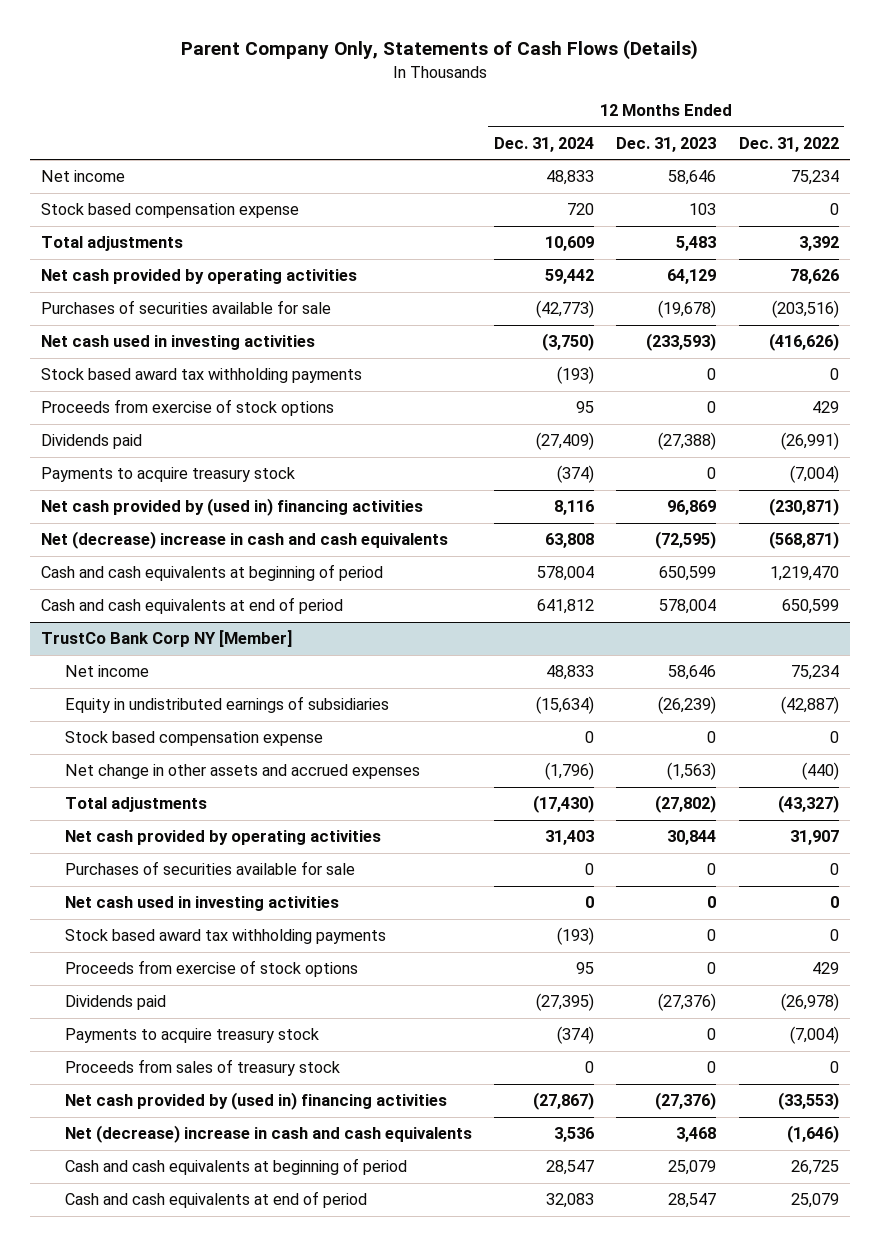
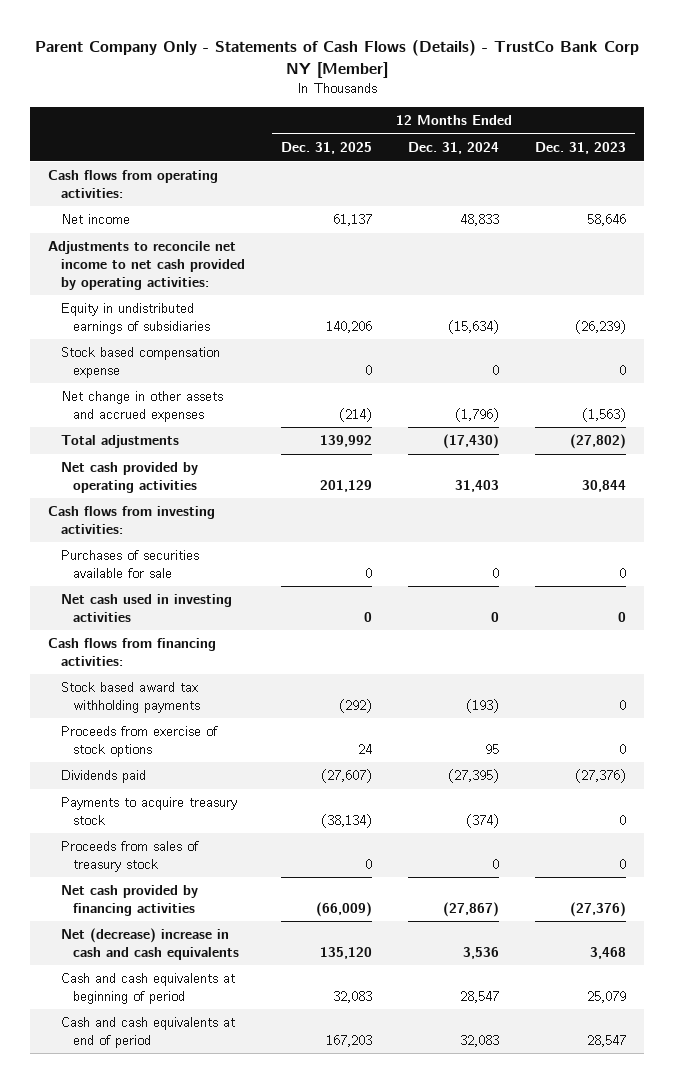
- Parent Company Only, Statements of Cash Flows (Details)
+ Parent Company Only - Statements of Cash Flows (Details) - TrustCo Bank Corp NY [Member]
- | 12 Months Ended Dec. 31, 2024 | 12 Months Ended Dec. 31, 2023 | 12 Months Ended Dec. 31, 2022
+ | 12 Months Ended Dec. 31, 2025 | 12 Months Ended Dec. 31, 2024 | 12 Months Ended Dec. 31, 2023
- Net income | 48,833 | 58,646 | 75,234
- Stock based compensation expense | 720 | 103 | 0
- Total adjustments | 10,609 | 5,483 | 3,392
- Net cash provided by operating activities | 59,442 | 64,129 | 78,626
- Purchases of securities available for sale | (42,773) | (19,678) | (203,516)
- Net cash used in investing activities | (3,750) | (233,593) | (416,626)
- Stock based award tax withholding payments | (193) | 0 | 0
- Proceeds from exercise of stock options | 95 | 0 | 429
- Dividends paid | (27,409) | (27,388) | (26,991)
- Payments to acquire treasury stock | (374) | 0 | (7,004)
- Net cash provided by (used in) financing activities | 8,116 | 96,869 | (230,871)
- Net (decrease) increase in cash and cash equivalents | 63,808 | (72,595) | (568,871)
- Cash and cash equivalents at beginning of period | 578,004 | 650,599 | 1,219,470
- Cash and cash equivalents at end of period | 641,812 | 578,004 | 650,599
- TrustCo Bank Corp NY [Member]
+ Cash flows from operating activities:
+ Adjustments to reconcile net income to net cash provided by operating activities:
+ Cash flows from investing activities:
+ Cash flows from financing activities:
- Net cash provided by (used in) financing activities | (27,867) | (27,376) | (33,553)
+ Net cash provided by financing activities | (66,009) | (27,867) | (27,376)

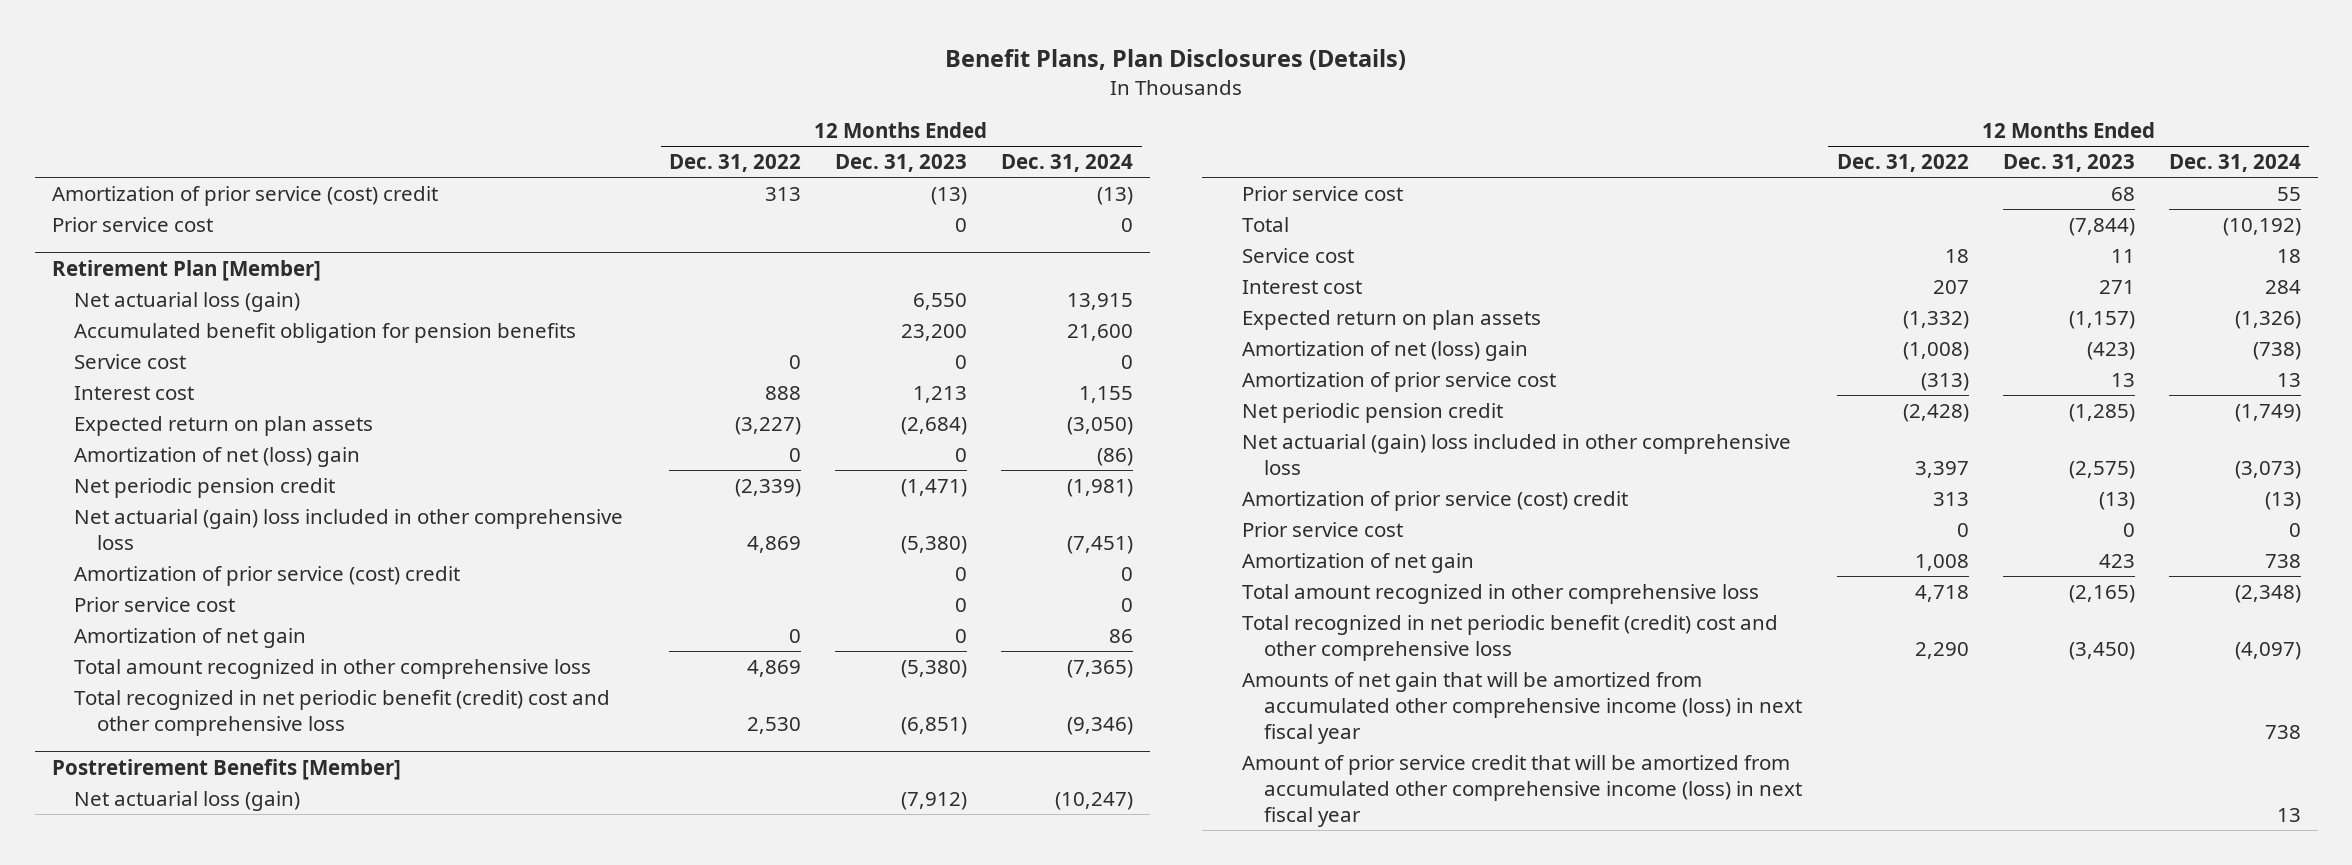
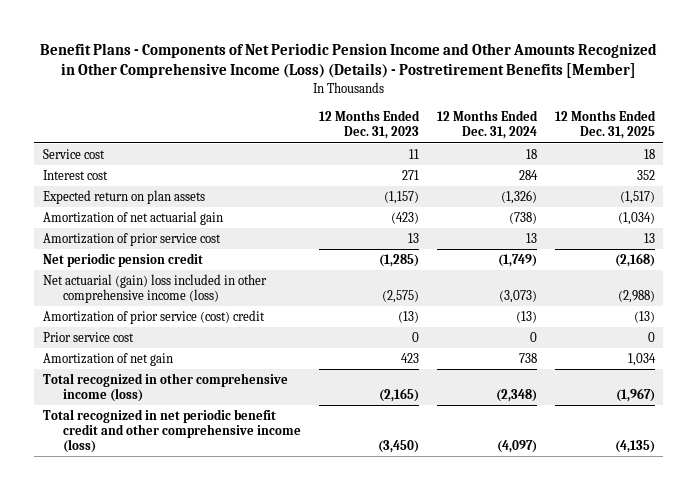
- Benefit Plans, Plan Disclosures (Details)
+ Benefit Plans - Components of Net Periodic Pension Income and Other Amounts Recognized in Other Comprehensive Income (Loss) (Details) - Postretirement Benefits [Member]
- | 12 Months Ended Dec. 31, 2022 | 12 Months Ended Dec. 31, 2023 | 12 Months Ended Dec. 31, 2024
+ | 12 Months Ended Dec. 31, 2023 | 12 Months Ended Dec. 31, 2024 | 12 Months Ended Dec. 31, 2025
- Amortization of prior service (cost) credit | 313 | (13) | (13)
- Prior service cost | | 0 | 0
- Retirement Plan [Member]
- Net actuarial loss (gain) | | 6,550 | 13,915
- Accumulated benefit obligation for pension benefits | | 23,200 | 21,600
- Service cost | 0 | 0 | 0
- Interest cost | 888 | 1,213 | 1,155
- Expected return on plan assets | (3,227) | (2,684) | (3,050)
- Amortization of net (loss) gain | 0 | 0 | (86)
- Net periodic pension credit | (2,339) | (1,471) | (1,981)
- Net actuarial (gain) loss included in other comprehensive loss | 4,869 | (5,380) | (7,451)
- Amortization of prior service (cost) credit | | 0 | 0
- Prior service cost | | 0 | 0
- Amortization of net gain | 0 | 0 | 86
- Total amount recognized in other comprehensive loss | 4,869 | (5,380) | (7,365)
- Total recognized in net periodic benefit (credit) cost and other comprehensive loss | 2,530 | (6,851) | (9,346)
- Postretirement Benefits [Member]
- Net actuarial loss (gain) | | (7,912) | (10,247)
- Prior service cost | | 68 | 55
- Total | | (7,844) | (10,192)
- Amortization of net (loss) gain | (1,008) | (423) | (738)
+ Amortization of net actuarial gain | (423) | (738) | (1,034)
- Net actuarial (gain) loss included in other comprehensive loss | 3,397 | (2,575) | (3,073)
+ Net actuarial (gain) loss included in other comprehensive income (loss) | (2,575) | (3,073) | (2,988)
- Total amount recognized in other comprehensive loss | 4,718 | (2,165) | (2,348)
- Total recognized in net periodic benefit (credit) cost and other comprehensive loss | 2,290 | (3,450) | (4,097)
- Amounts of net gain that will be amortized from accumulated other comprehensive income (loss) in next fiscal year | | | 738
- Amount of prior service credit that will be amortized from accumulated other comprehensive income (loss) in next fiscal year | | | 13
+ Total recognized in other comprehensive income (loss) | (2,165) | (2,348) | (1,967)
+ Total recognized in net periodic benefit credit and other comprehensive income (loss) | (3,450) | (4,097) | (4,135)

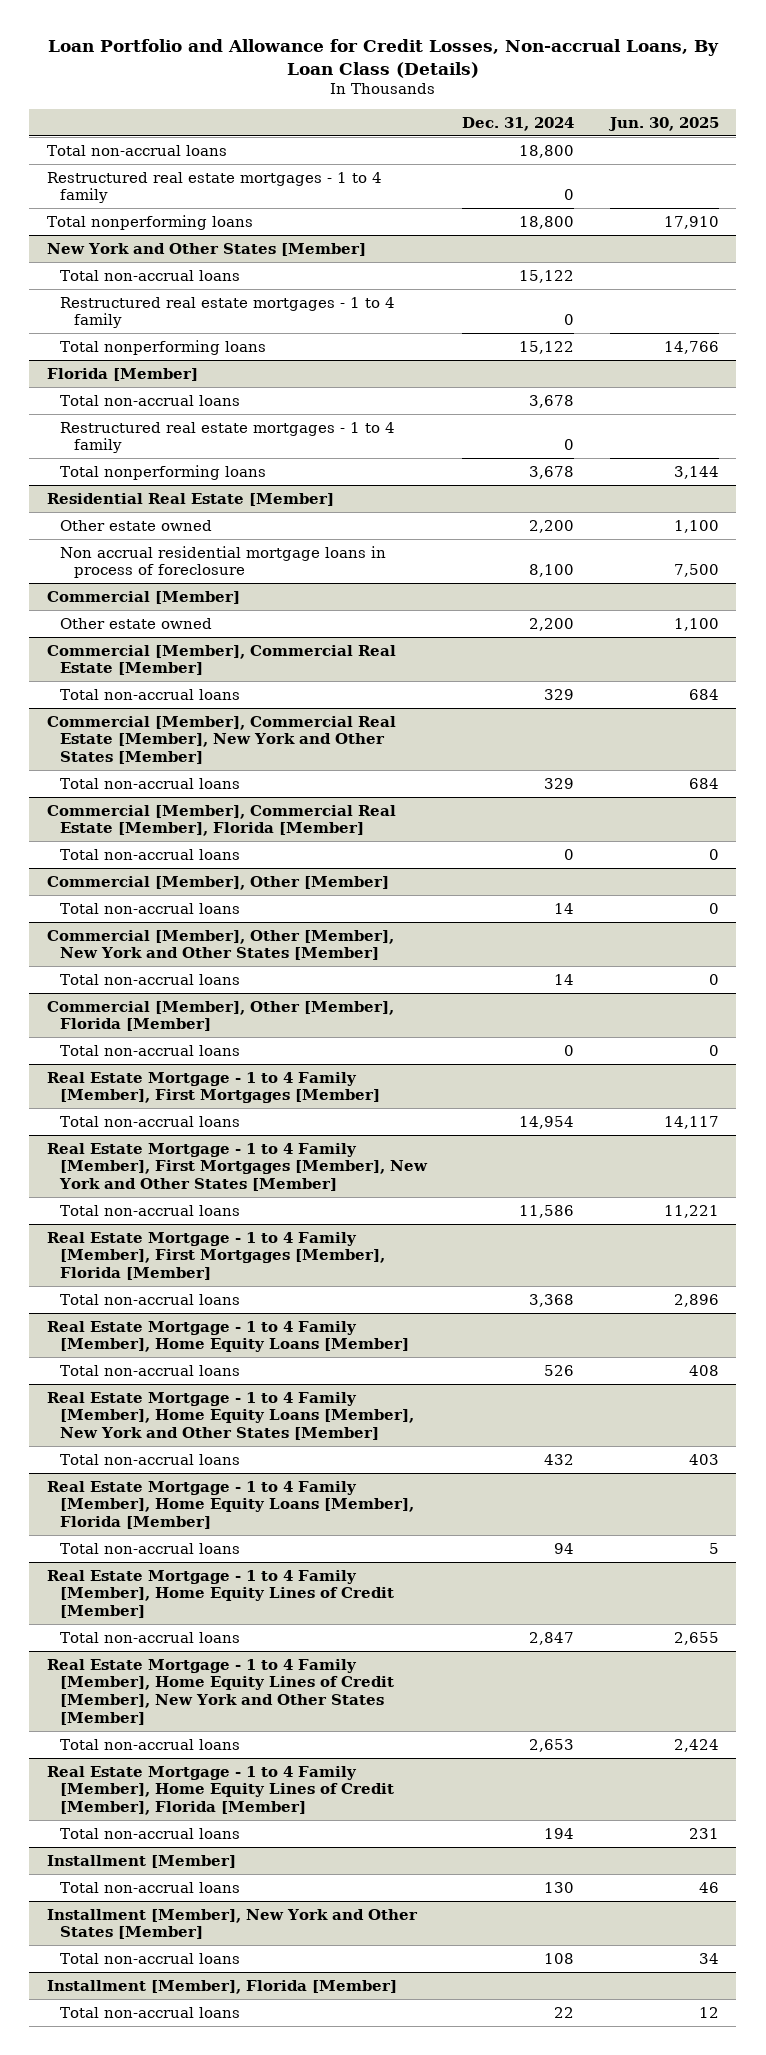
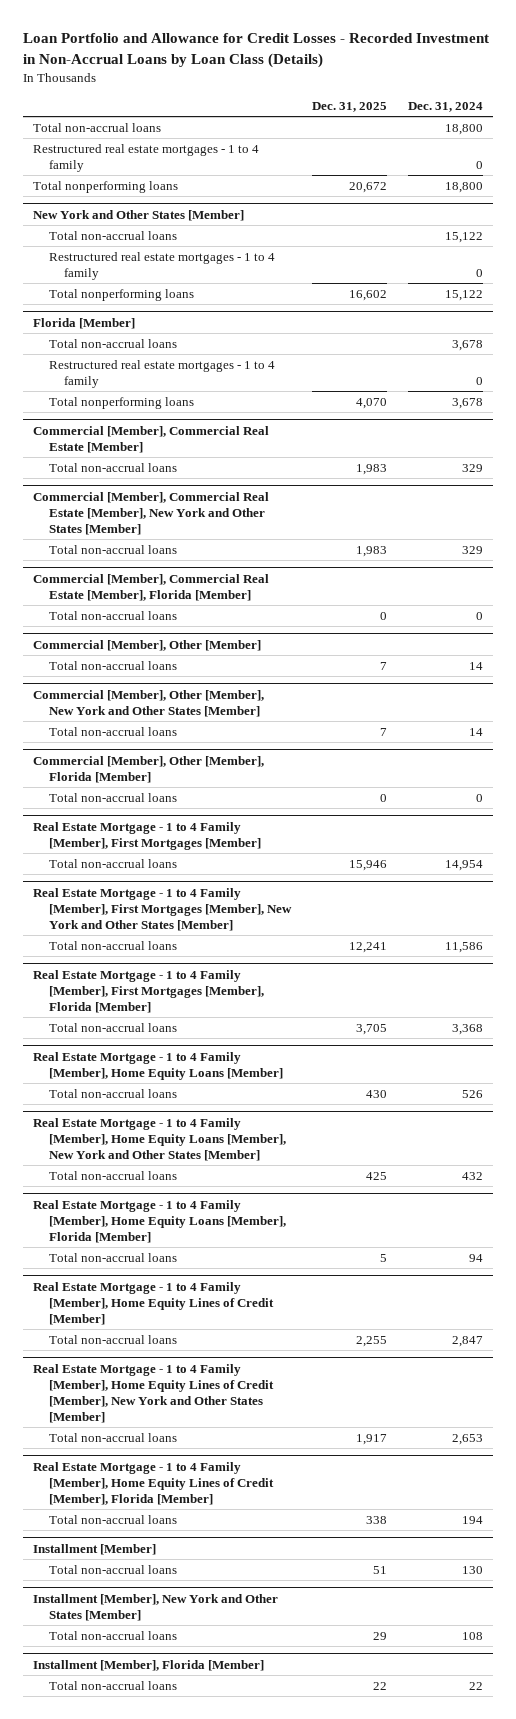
- Loan Portfolio and Allowance for Credit Losses, Non-accrual Loans, By Loan Class (Details)
+ Loan Portfolio and Allowance for Credit Losses - Recorded Investment in Non-Accrual Loans by Loan Class (Details)
- | Dec. 31, 2024 | Jun. 30, 2025
+ | Dec. 31, 2025 | Dec. 31, 2024
- Residential Real Estate [Member]
- Other estate owned | 2,200 | 1,100
- Non accrual residential mortgage loans in process of foreclosure | 8,100 | 7,500
- Commercial [Member]
- Other estate owned | 2,200 | 1,100

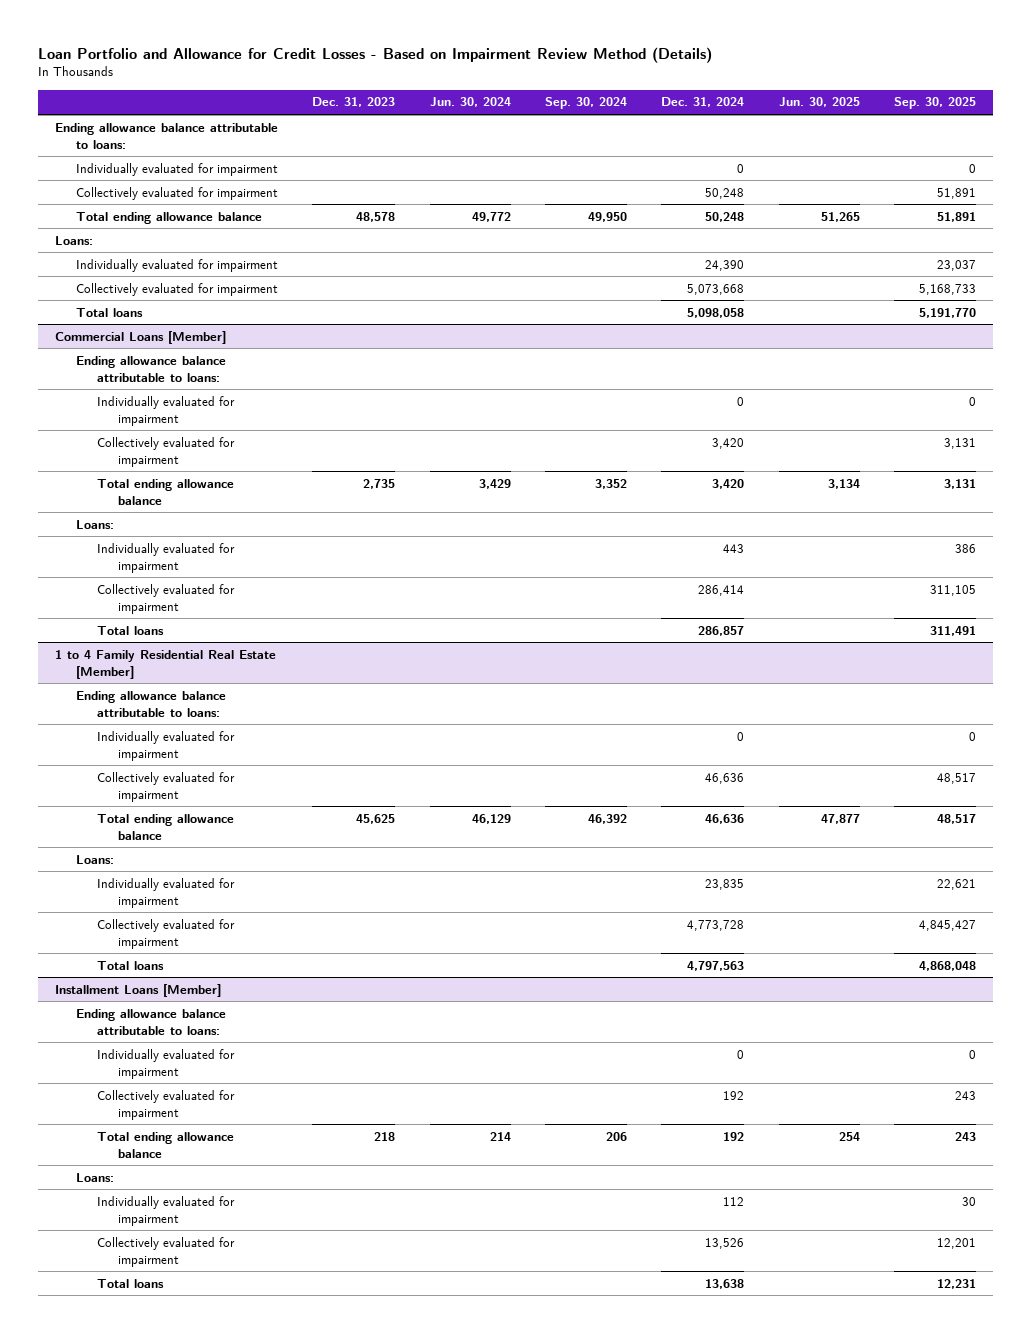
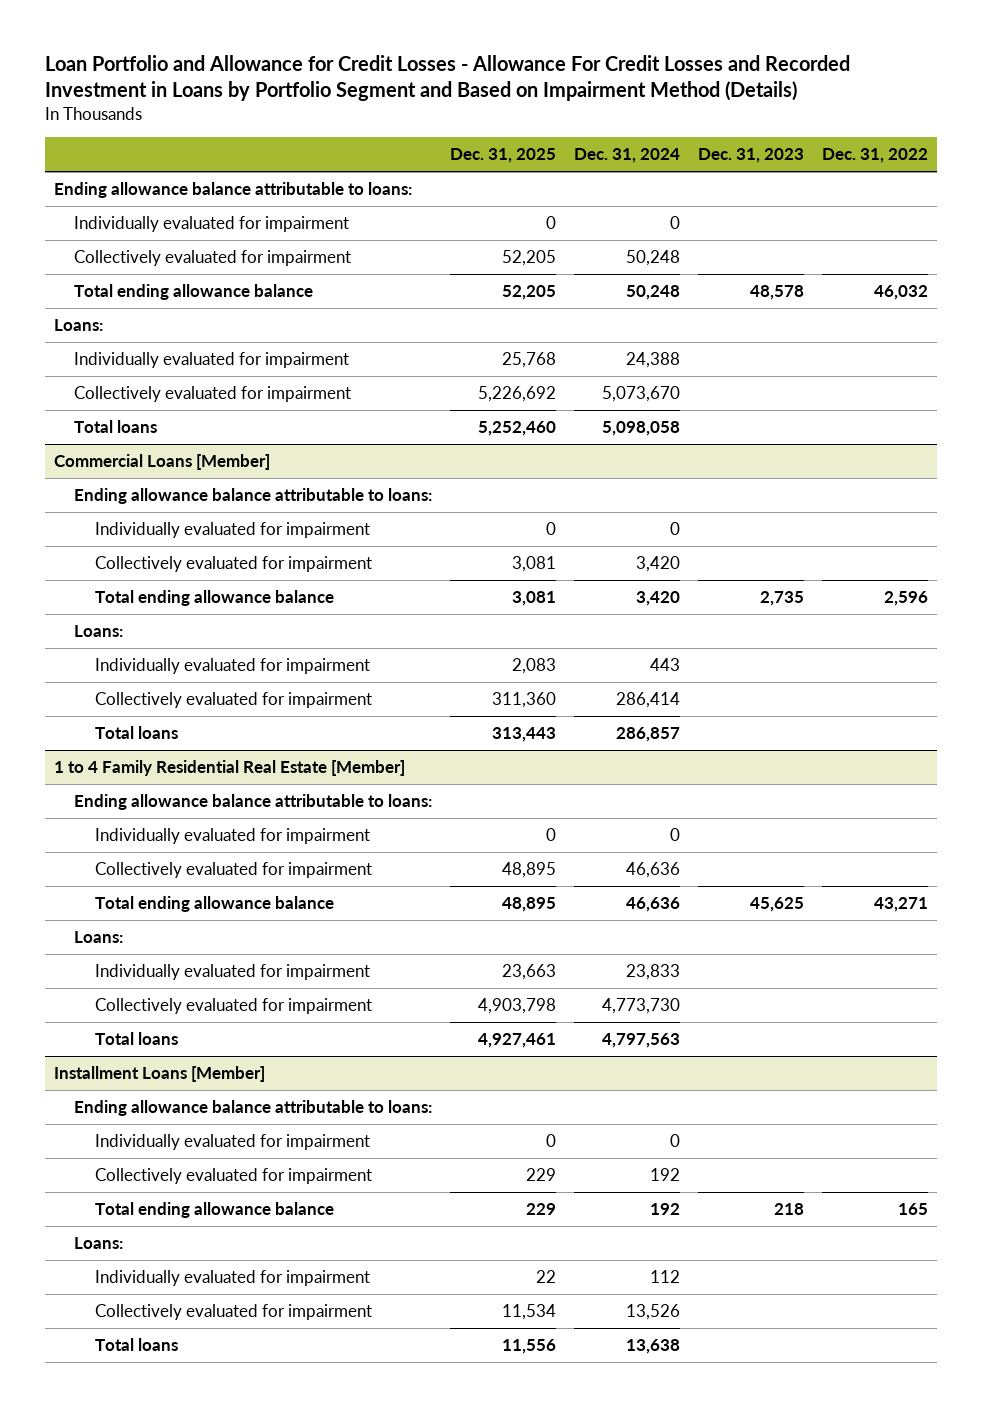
- Loan Portfolio and Allowance for Credit Losses - Based on Impairment Review Method (Details)
+ Loan Portfolio and Allowance for Credit Losses - Allowance For Credit Losses and Recorded Investment in Loans by Portfolio Segment and Based on Impairment Method (Details)
- | Dec. 31, 2023 | Jun. 30, 2024 | Sep. 30, 2024 | Dec. 31, 2024 | Jun. 30, 2025 | Sep. 30, 2025
+ | Dec. 31, 2025 | Dec. 31, 2024 | Dec. 31, 2023 | Dec. 31, 2022
- Individually evaluated for impairment | | | | 24,390 | | 23,037
- Collectively evaluated for impairment | | | | 5,073,668 | | 5,168,733
+ Individually evaluated for impairment | 25,768 | 24,388 | |
+ Collectively evaluated for impairment | 5,226,692 | 5,073,670 | |
@ 1 to 4 Family Residential Real Estate [Member]
- Individually evaluated for impairment | | | | 23,835 | | 22,621
- Collectively evaluated for impairment | | | | 4,773,728 | | 4,845,427
+ Individually evaluated for impairment | 23,663 | 23,833 | |
+ Collectively evaluated for impairment | 4,903,798 | 4,773,730 | |

